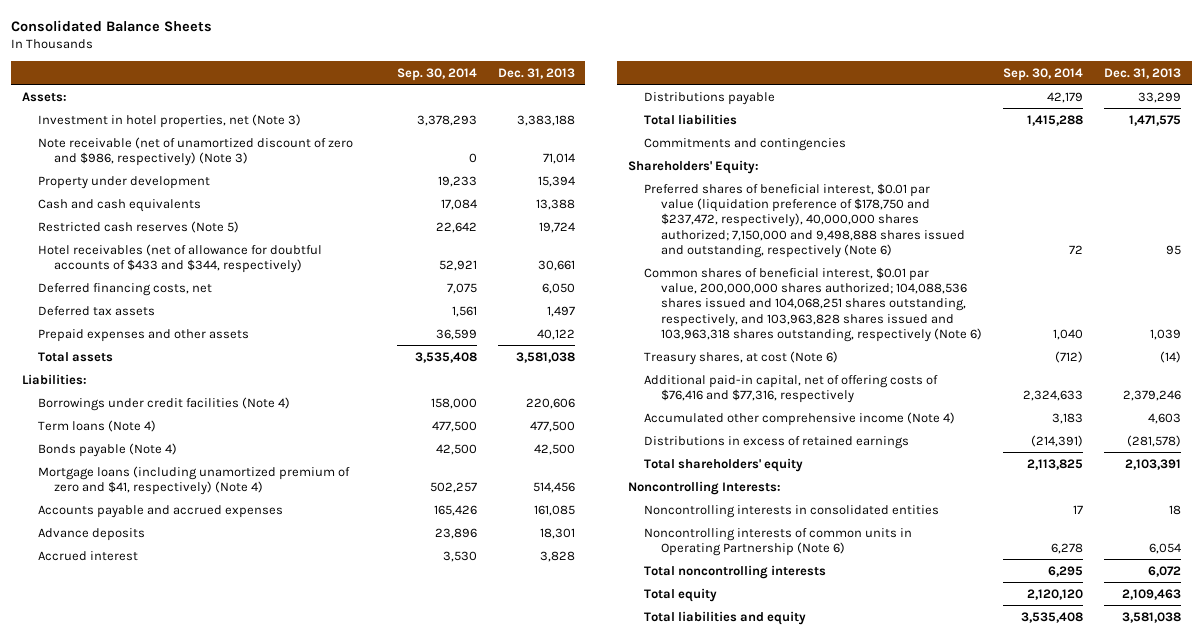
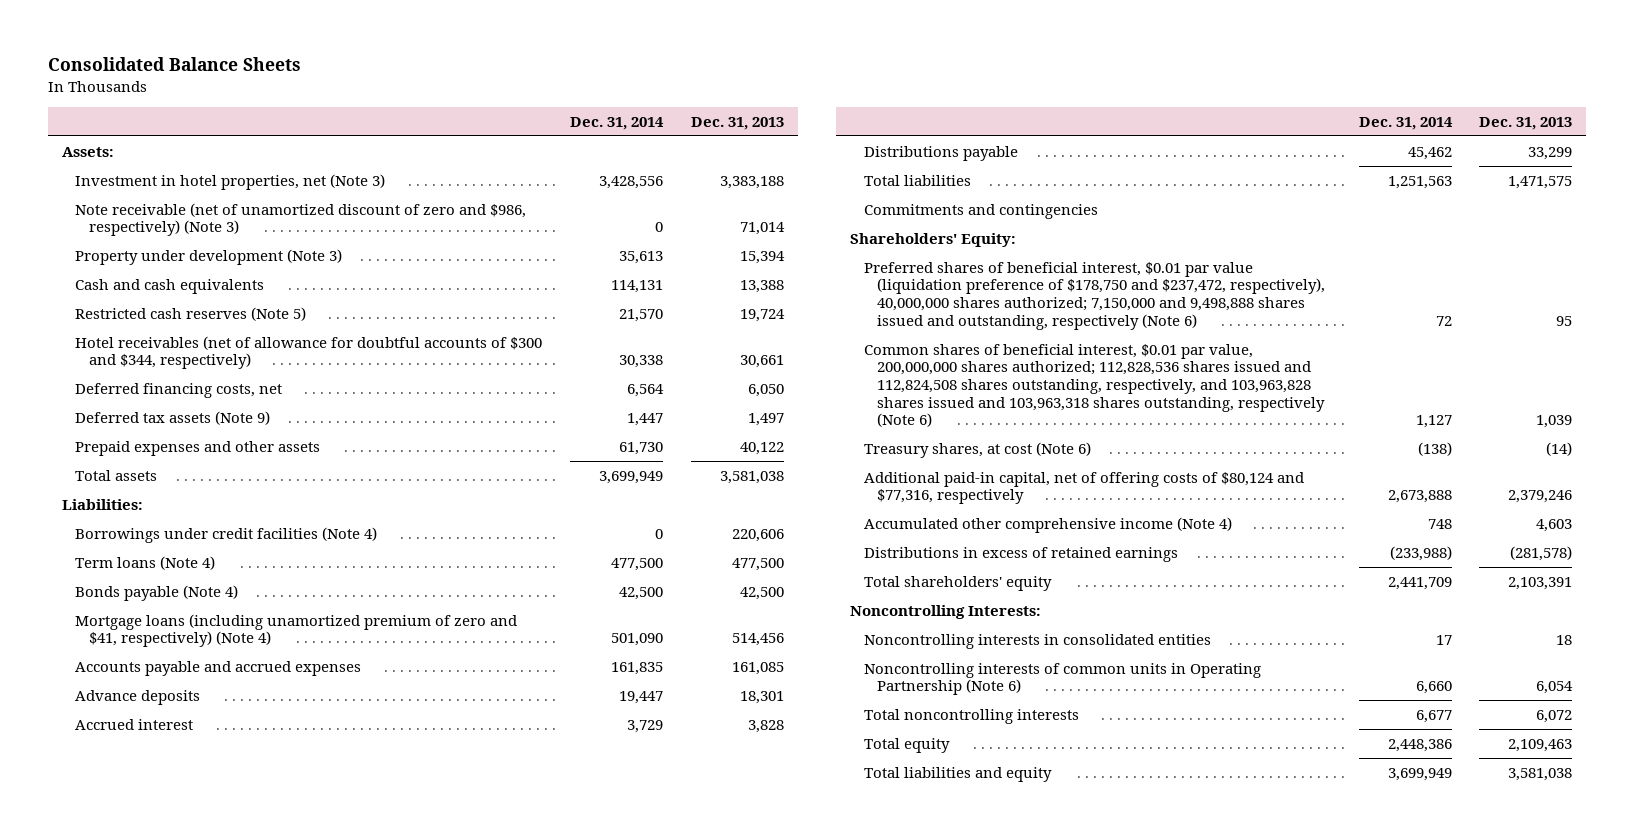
- | Sep. 30, 2014 | Dec. 31, 2013
+ | Dec. 31, 2014 | Dec. 31, 2013
- Property under development | 19,233 | 15,394
+ Property under development (Note 3) | 35,613 | 15,394
- Hotel receivables (net of allowance for doubtful accounts of $433 and $344, respectively) | 52,921 | 30,661
+ Hotel receivables (net of allowance for doubtful accounts of $300 and $344, respectively) | 30,338 | 30,661
- Deferred tax assets | 1,561 | 1,497
+ Deferred tax assets (Note 9) | 1,447 | 1,497
- Common shares of beneficial interest, $0.01 par value, 200,000,000 shares authorized; 104,088,536 shares issued and 104,068,251 shares outstanding, respectively, and 103,963,828 shares issued and 103,963,318 shares outstanding, respectively (Note 6) | 1,040 | 1,039
+ Common shares of beneficial interest, $0.01 par value, 200,000,000 shares authorized; 112,828,536 shares issued and 112,824,508 shares outstanding, respectively, and 103,963,828 shares issued and 103,963,318 shares outstanding, respectively (Note 6) | 1,127 | 1,039
- Additional paid-in capital, net of offering costs of $76,416 and $77,316, respectively | 2,324,633 | 2,379,246
+ Additional paid-in capital, net of offering costs of $80,124 and $77,316, respectively | 2,673,888 | 2,379,246

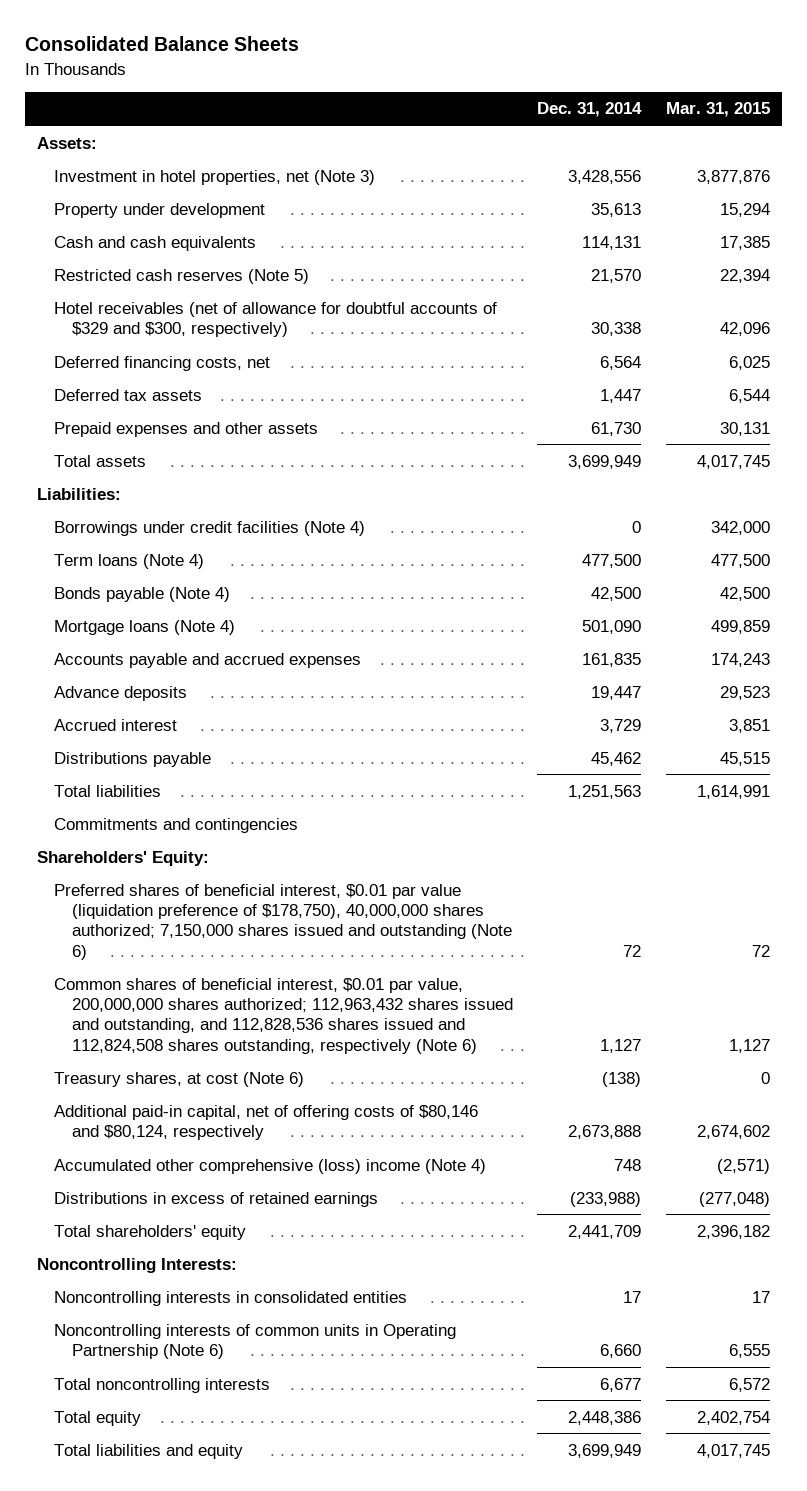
- | Dec. 31, 2014 | Dec. 31, 2013
+ | Dec. 31, 2014 | Mar. 31, 2015
- Note receivable (net of unamortized discount of zero and $986, respectively) (Note 3) | 0 | 71,014
- Property under development (Note 3) | 35,613 | 15,394
+ Property under development | 35,613 | 15,294
- Hotel receivables (net of allowance for doubtful accounts of $300 and $344, respectively) | 30,338 | 30,661
+ Hotel receivables (net of allowance for doubtful accounts of $329 and $300, respectively) | 30,338 | 42,096
- Deferred tax assets (Note 9) | 1,447 | 1,497
+ Deferred tax assets | 1,447 | 6,544
- Mortgage loans (including unamortized premium of zero and $41, respectively) (Note 4) | 501,090 | 514,456
+ Mortgage loans (Note 4) | 501,090 | 499,859
- Preferred shares of beneficial interest, $0.01 par value (liquidation preference of $178,750 and $237,472, respectively), 40,000,000 shares authorized; 7,150,000 and 9,498,888 shares issued and outstanding, respectively (Note 6) | 72 | 95
- Common shares of beneficial interest, $0.01 par value, 200,000,000 shares authorized; 112,828,536 shares issued and 112,824,508 shares outstanding, respectively, and 103,963,828 shares issued and 103,963,318 shares outstanding, respectively (Note 6) | 1,127 | 1,039
+ Preferred shares of beneficial interest, $0.01 par value (liquidation preference of $178,750), 40,000,000 shares authorized; 7,150,000 shares issued and outstanding (Note 6) | 72 | 72
+ Common shares of beneficial interest, $0.01 par value, 200,000,000 shares authorized; 112,963,432 shares issued and outstanding, and 112,828,536 shares issued and 112,824,508 shares outstanding, respectively (Note 6) | 1,127 | 1,127
- Additional paid-in capital, net of offering costs of $80,124 and $77,316, respectively | 2,673,888 | 2,379,246
- Accumulated other comprehensive income (Note 4) | 748 | 4,603
+ Additional paid-in capital, net of offering costs of $80,146 and $80,124, respectively | 2,673,888 | 2,674,602
+ Accumulated other comprehensive (loss) income (Note 4) | 748 | (2,571)

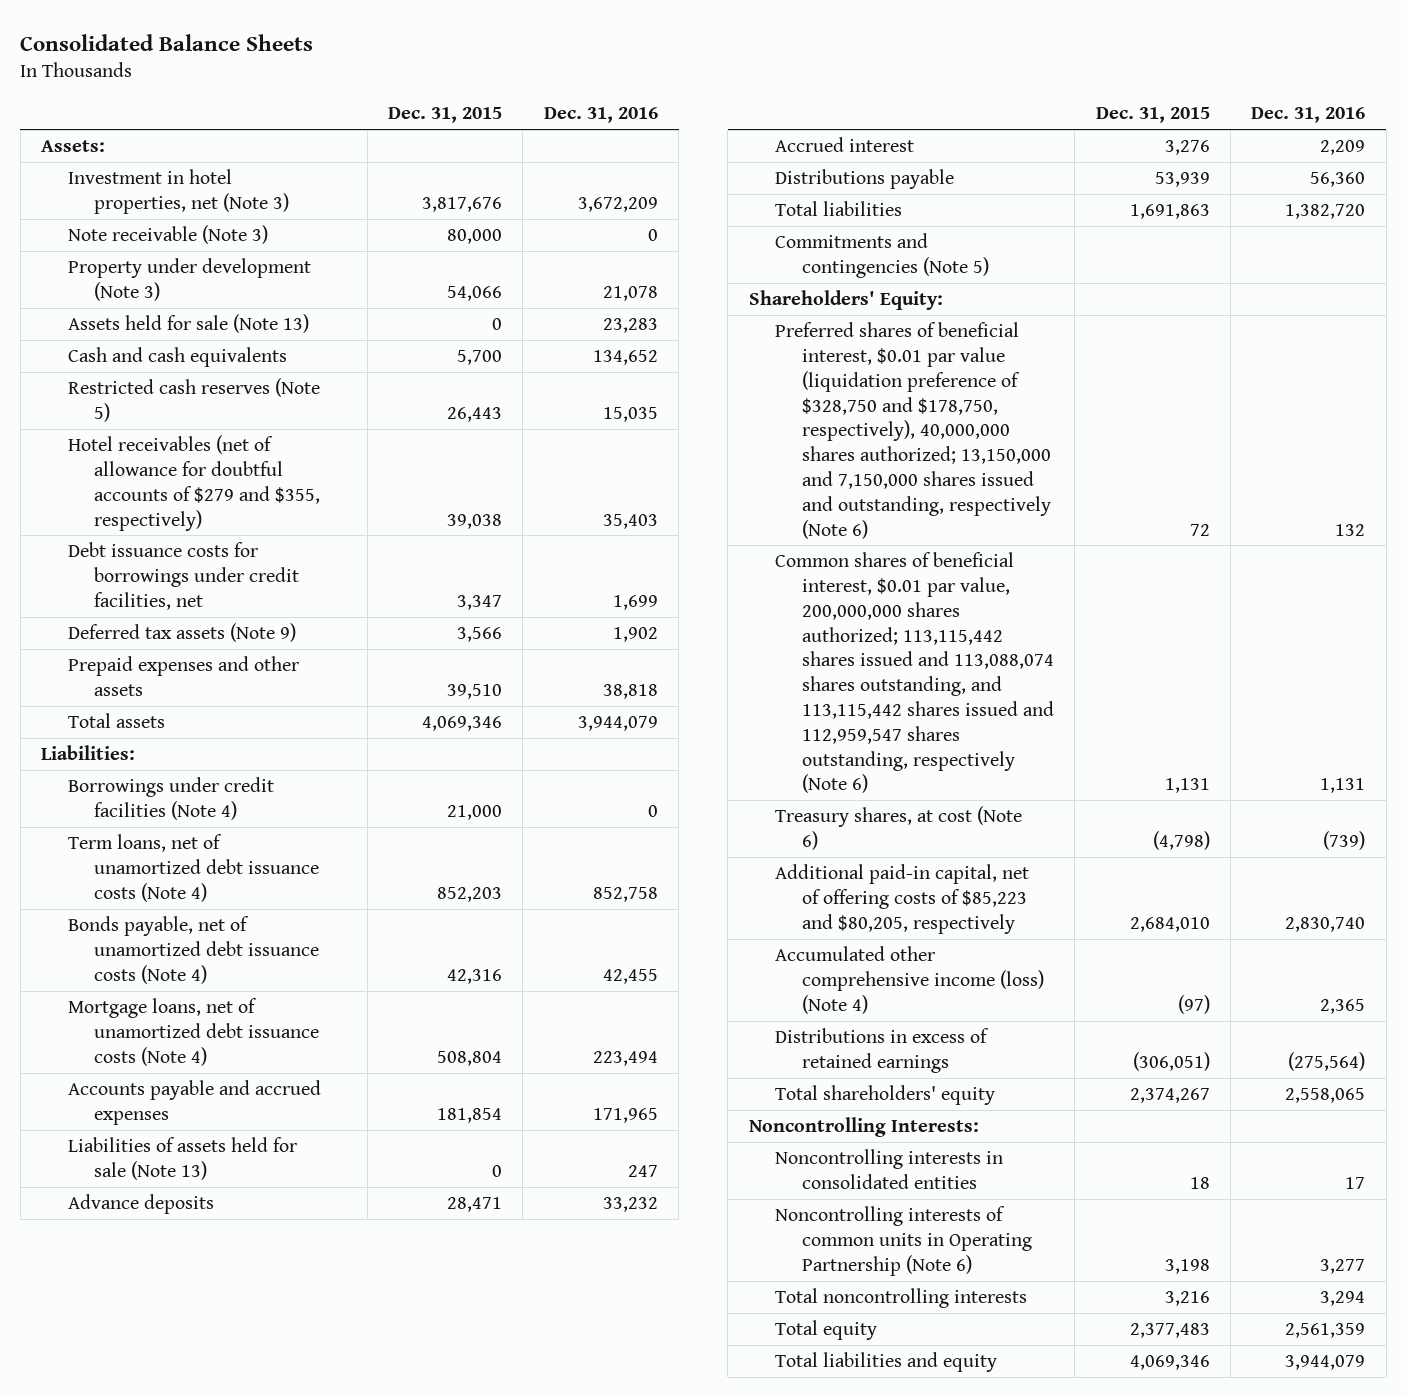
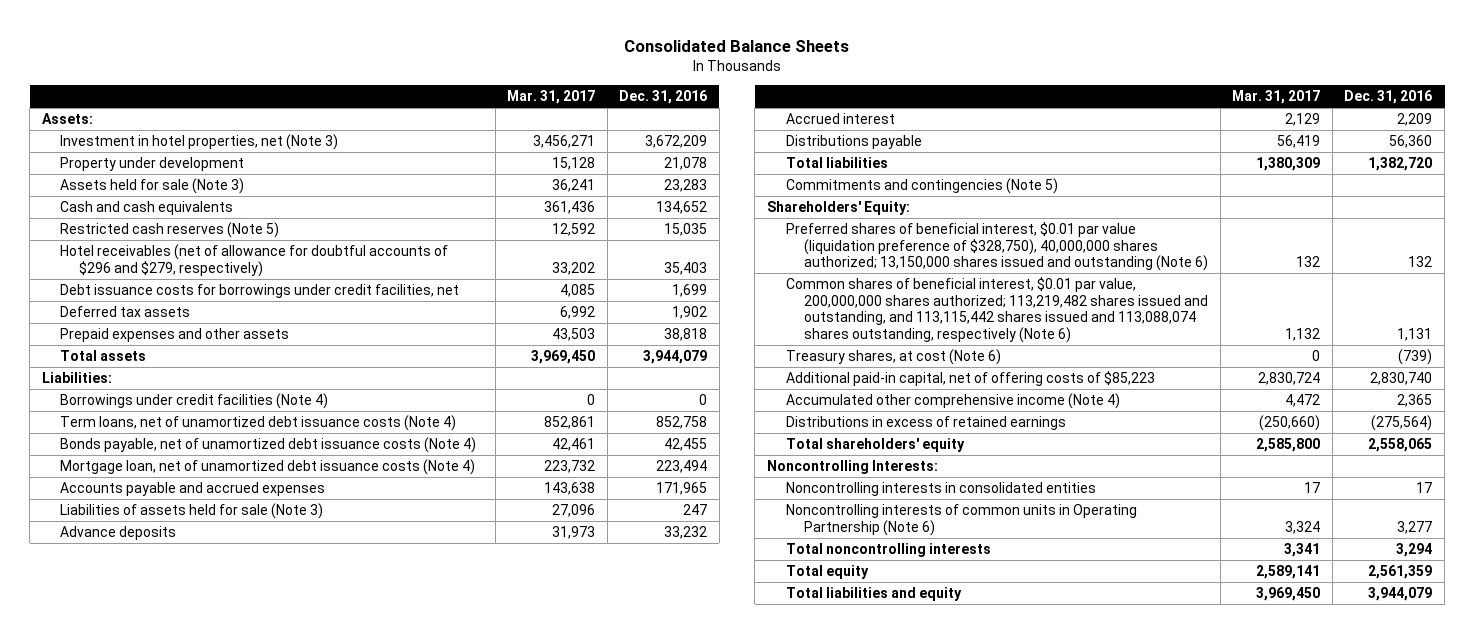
- | Dec. 31, 2015 | Dec. 31, 2016
+ | Mar. 31, 2017 | Dec. 31, 2016
- Note receivable (Note 3) | 80,000 | 0
- Property under development (Note 3) | 54,066 | 21,078
- Assets held for sale (Note 13) | 0 | 23,283
+ Property under development | 15,128 | 21,078
+ Assets held for sale (Note 3) | 36,241 | 23,283
- Hotel receivables (net of allowance for doubtful accounts of $279 and $355, respectively) | 39,038 | 35,403
+ Hotel receivables (net of allowance for doubtful accounts of $296 and $279, respectively) | 33,202 | 35,403
- Deferred tax assets (Note 9) | 3,566 | 1,902
+ Deferred tax assets | 6,992 | 1,902
- Mortgage loans, net of unamortized debt issuance costs (Note 4) | 508,804 | 223,494
+ Mortgage loan, net of unamortized debt issuance costs (Note 4) | 223,732 | 223,494
- Liabilities of assets held for sale (Note 13) | 0 | 247
+ Liabilities of assets held for sale (Note 3) | 27,096 | 247
- Preferred shares of beneficial interest, $0.01 par value (liquidation preference of $328,750 and $178,750, respectively), 40,000,000 shares authorized; 13,150,000 and 7,150,000 shares issued and outstanding, respectively (Note 6) | 72 | 132
- Common shares of beneficial interest, $0.01 par value, 200,000,000 shares authorized; 113,115,442 shares issued and 113,088,074 shares outstanding, and 113,115,442 shares issued and 112,959,547 shares outstanding, respectively (Note 6) | 1,131 | 1,131
+ Preferred shares of beneficial interest, $0.01 par value (liquidation preference of $328,750), 40,000,000 shares authorized; 13,150,000 shares issued and outstanding (Note 6) | 132 | 132
+ Common shares of beneficial interest, $0.01 par value, 200,000,000 shares authorized; 113,219,482 shares issued and outstanding, and 113,115,442 shares issued and 113,088,074 shares outstanding, respectively (Note 6) | 1,132 | 1,131
- Additional paid-in capital, net of offering costs of $85,223 and $80,205, respectively | 2,684,010 | 2,830,740
- Accumulated other comprehensive income (loss) (Note 4) | (97) | 2,365
+ Additional paid-in capital, net of offering costs of $85,223 | 2,830,724 | 2,830,740
+ Accumulated other comprehensive income (Note 4) | 4,472 | 2,365

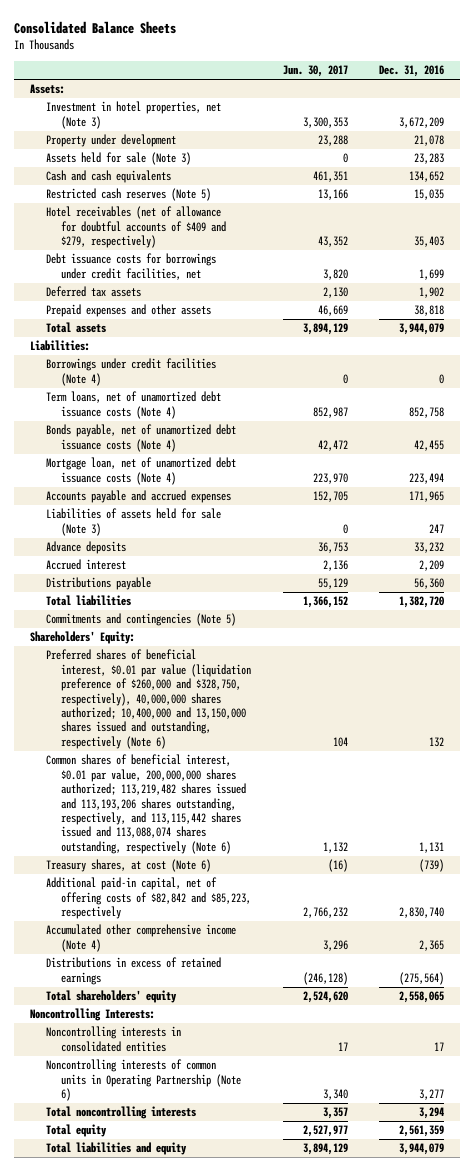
- | Mar. 31, 2017 | Dec. 31, 2016
+ | Jun. 30, 2017 | Dec. 31, 2016
- Hotel receivables (net of allowance for doubtful accounts of $296 and $279, respectively) | 33,202 | 35,403
+ Hotel receivables (net of allowance for doubtful accounts of $409 and $279, respectively) | 43,352 | 35,403
- Preferred shares of beneficial interest, $0.01 par value (liquidation preference of $328,750), 40,000,000 shares authorized; 13,150,000 shares issued and outstanding (Note 6) | 132 | 132
- Common shares of beneficial interest, $0.01 par value, 200,000,000 shares authorized; 113,219,482 shares issued and outstanding, and 113,115,442 shares issued and 113,088,074 shares outstanding, respectively (Note 6) | 1,132 | 1,131
+ Preferred shares of beneficial interest, $0.01 par value (liquidation preference of $260,000 and $328,750, respectively), 40,000,000 shares authorized; 10,400,000 and 13,150,000 shares issued and outstanding, respectively (Note 6) | 104 | 132
+ Common shares of beneficial interest, $0.01 par value, 200,000,000 shares authorized; 113,219,482 shares issued and 113,193,206 shares outstanding, respectively, and 113,115,442 shares issued and 113,088,074 shares outstanding, respectively (Note 6) | 1,132 | 1,131
- Additional paid-in capital, net of offering costs of $85,223 | 2,830,724 | 2,830,740
+ Additional paid-in capital, net of offering costs of $82,842 and $85,223, respectively | 2,766,232 | 2,830,740

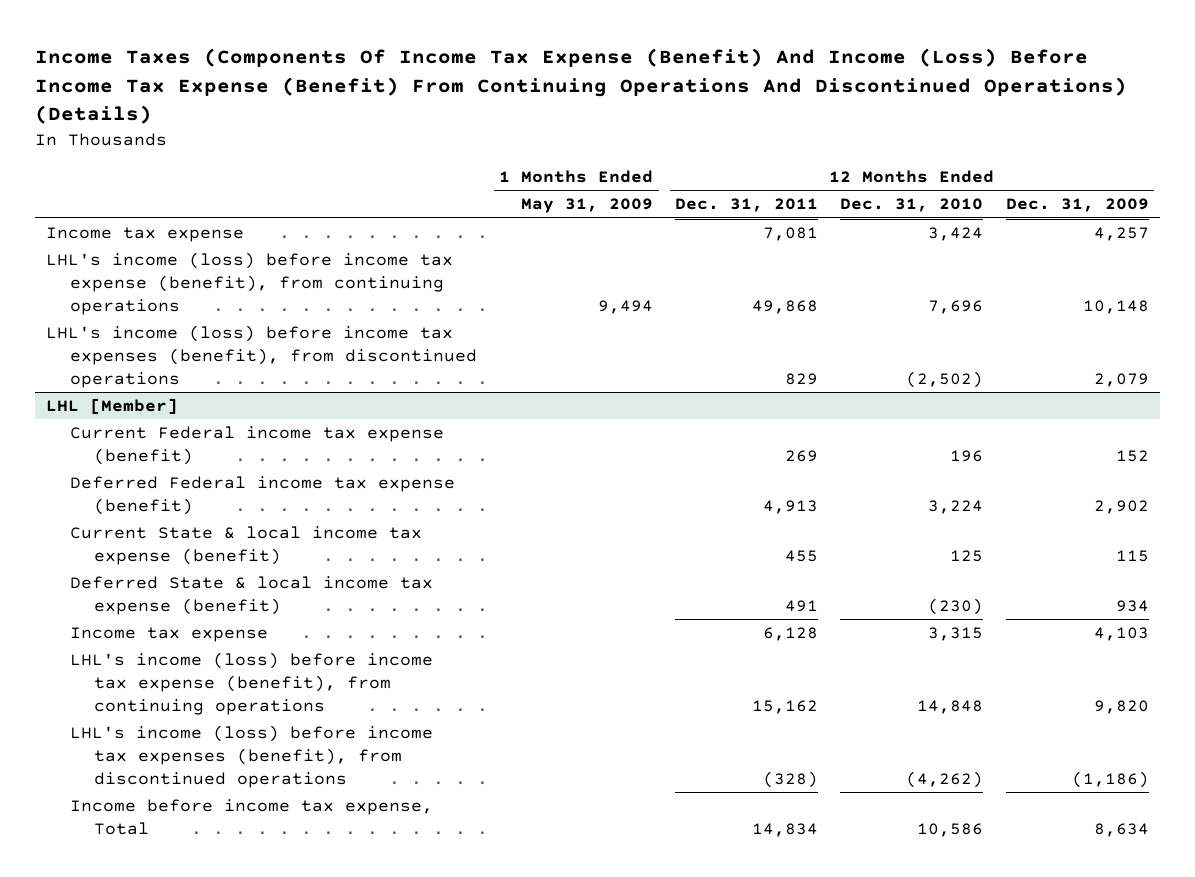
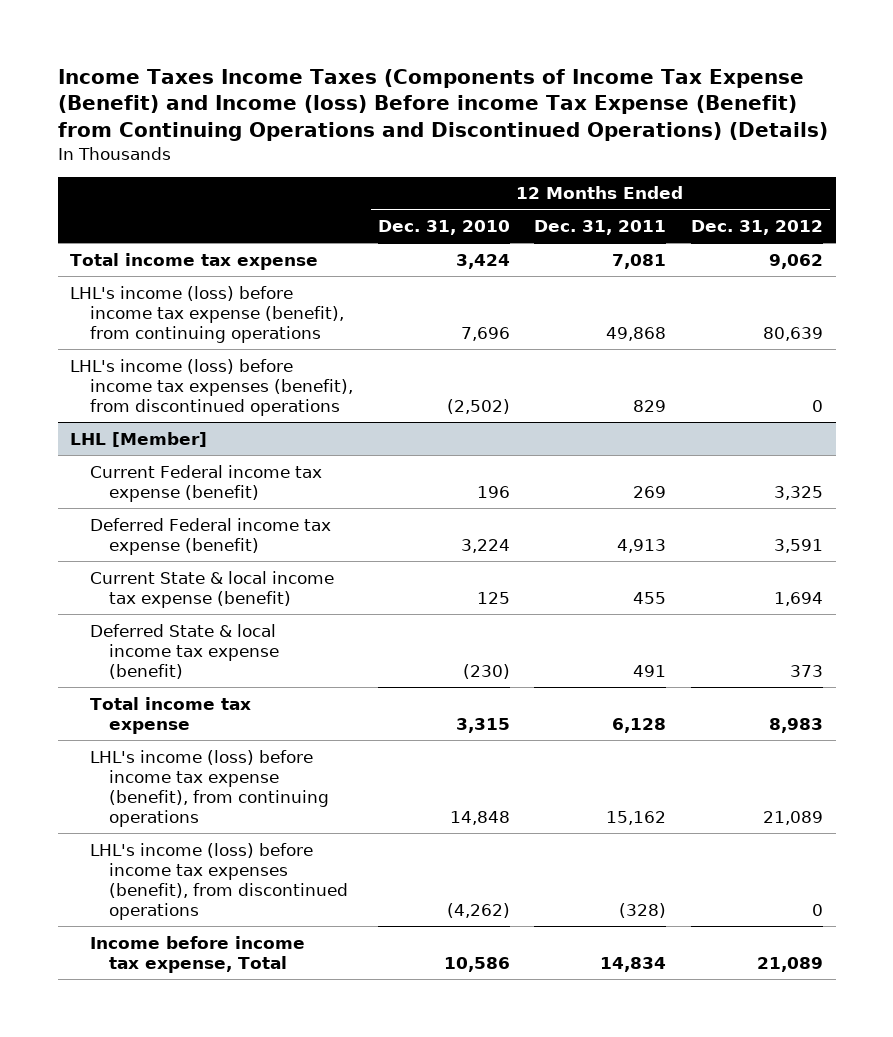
- Income Taxes (Components Of Income Tax Expense (Benefit) And Income (Loss) Before Income Tax Expense (Benefit) From Continuing Operations And Discontinued Operations) (Details)
+ Income Taxes Income Taxes (Components of Income Tax Expense (Benefit) and Income (loss) Before income Tax Expense (Benefit) from Continuing Operations and Discontinued Operations) (Details)
- | 1 Months Ended May 31, 2009 | 12 Months Ended Dec. 31, 2011 | 12 Months Ended Dec. 31, 2010 | 12 Months Ended Dec. 31, 2009
+ | 12 Months Ended Dec. 31, 2010 | 12 Months Ended Dec. 31, 2011 | 12 Months Ended Dec. 31, 2012
- Income tax expense | | 7,081 | 3,424 | 4,257
+ Total income tax expense | 3,424 | 7,081 | 9,062
@ LHL [Member]
- Income tax expense | | 6,128 | 3,315 | 4,103
+ Total income tax expense | 3,315 | 6,128 | 8,983

